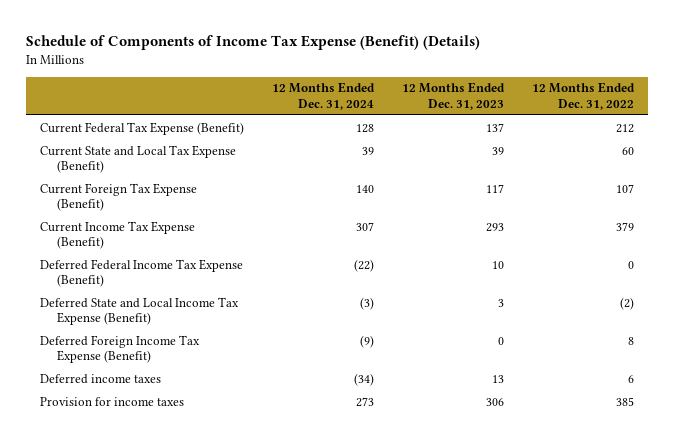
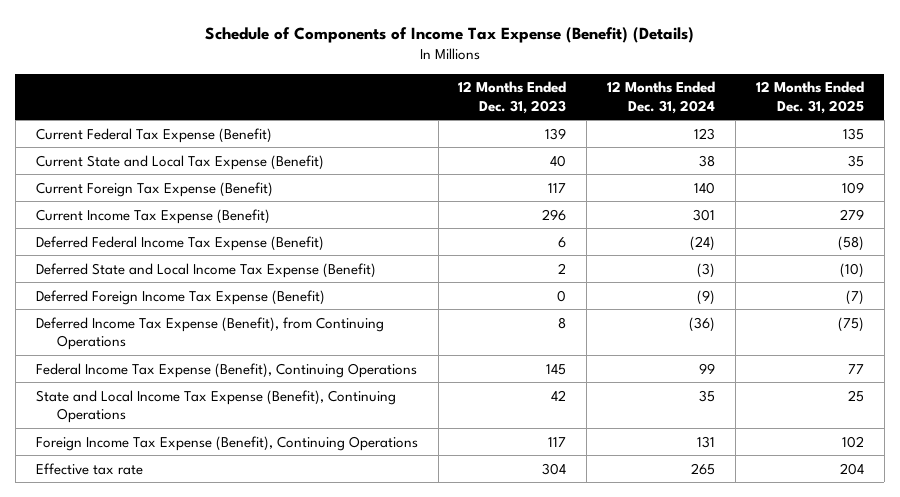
- | 12 Months Ended Dec. 31, 2024 | 12 Months Ended Dec. 31, 2023 | 12 Months Ended Dec. 31, 2022
+ | 12 Months Ended Dec. 31, 2023 | 12 Months Ended Dec. 31, 2024 | 12 Months Ended Dec. 31, 2025
- Current Federal Tax Expense (Benefit) | 128 | 137 | 212
- Current State and Local Tax Expense (Benefit) | 39 | 39 | 60
+ Current Federal Tax Expense (Benefit) | 139 | 123 | 135
+ Current State and Local Tax Expense (Benefit) | 40 | 38 | 35
- Current Income Tax Expense (Benefit) | 307 | 293 | 379
- Deferred Federal Income Tax Expense (Benefit) | (22) | 10 | 0
- Deferred State and Local Income Tax Expense (Benefit) | (3) | 3 | (2)
+ Current Income Tax Expense (Benefit) | 296 | 301 | 279
+ Deferred Federal Income Tax Expense (Benefit) | 6 | (24) | (58)
+ Deferred State and Local Income Tax Expense (Benefit) | 2 | (3) | (10)
- Deferred income taxes | (34) | 13 | 6
- Provision for income taxes | 273 | 306 | 385
+ Deferred Income Tax Expense (Benefit), from Continuing Operations | 8 | (36) | (75)
+ Federal Income Tax Expense (Benefit), Continuing Operations | 145 | 99 | 77
+ State and Local Income Tax Expense (Benefit), Continuing Operations | 42 | 35 | 25
+ Foreign Income Tax Expense (Benefit), Continuing Operations | 117 | 131 | 102
+ Effective tax rate | 304 | 265 | 204

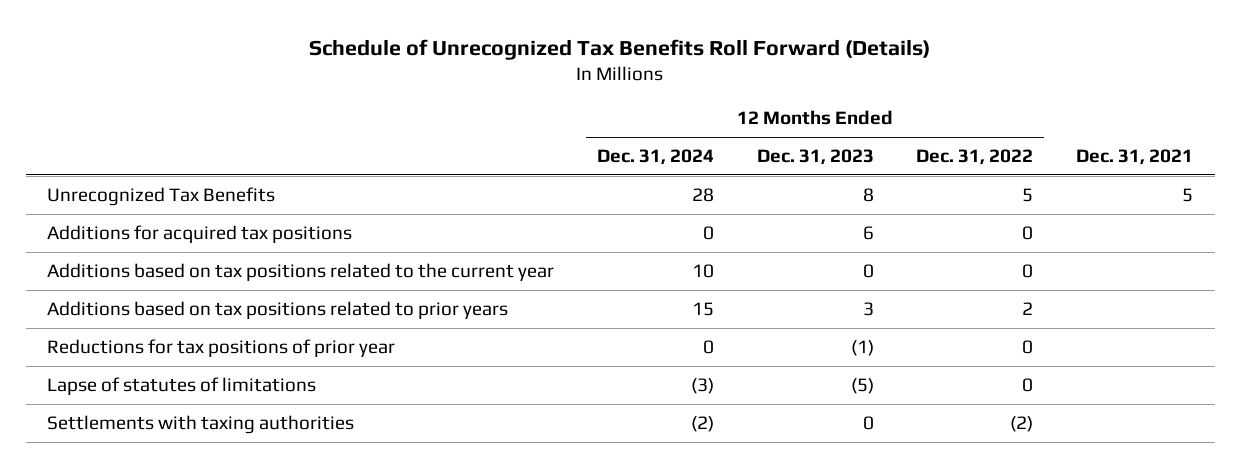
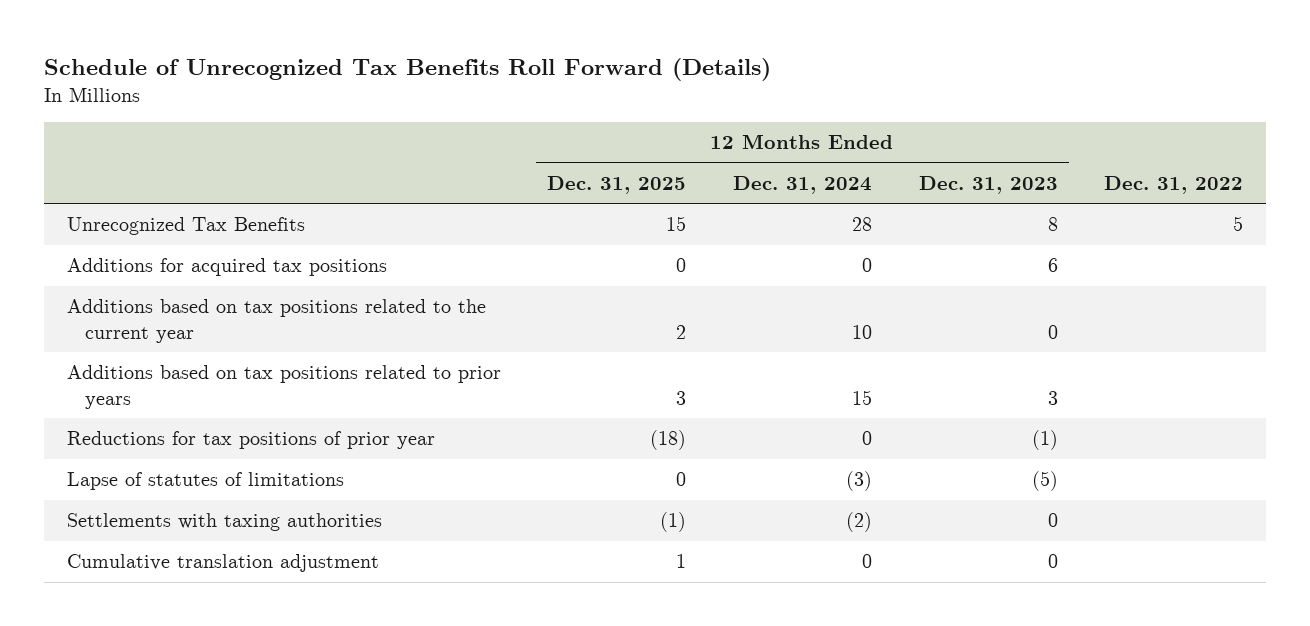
- | 12 Months Ended Dec. 31, 2024 | 12 Months Ended Dec. 31, 2023 | 12 Months Ended Dec. 31, 2022 | Dec. 31, 2021
+ | 12 Months Ended Dec. 31, 2025 | 12 Months Ended Dec. 31, 2024 | 12 Months Ended Dec. 31, 2023 | Dec. 31, 2022
+ Cumulative translation adjustment | 1 | 0 | 0 |

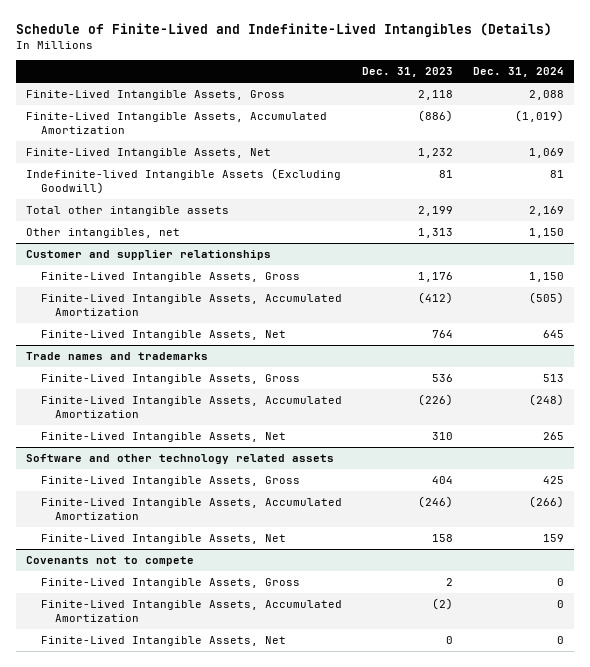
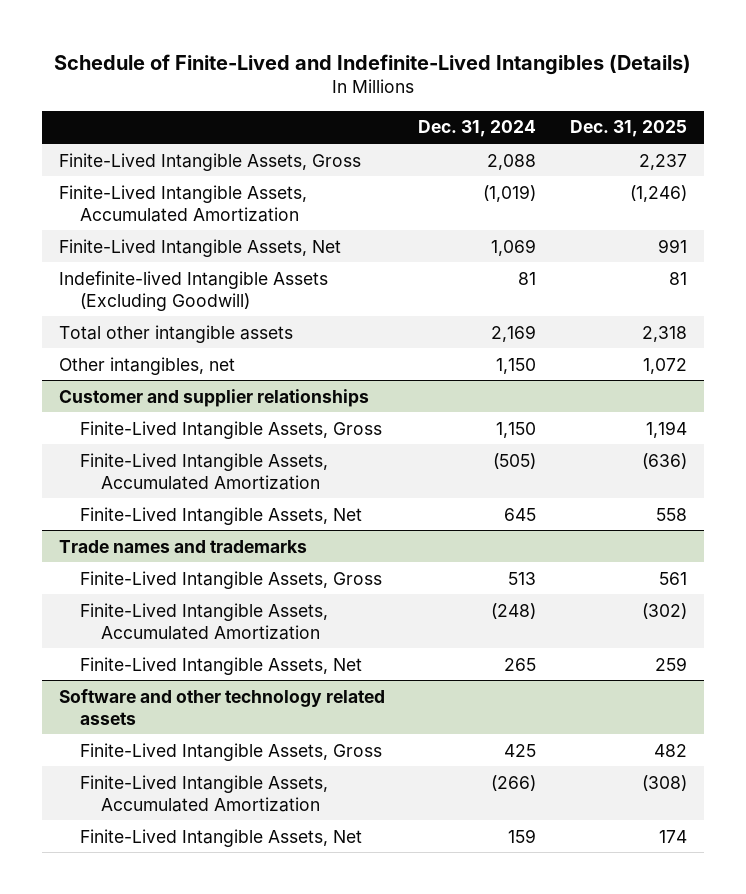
- | Dec. 31, 2023 | Dec. 31, 2024
+ | Dec. 31, 2024 | Dec. 31, 2025
- Covenants not to compete
- Finite-Lived Intangible Assets, Gross | 2 | 0
- Finite-Lived Intangible Assets, Accumulated Amortization | (2) | 0
- Finite-Lived Intangible Assets, Net | 0 | 0

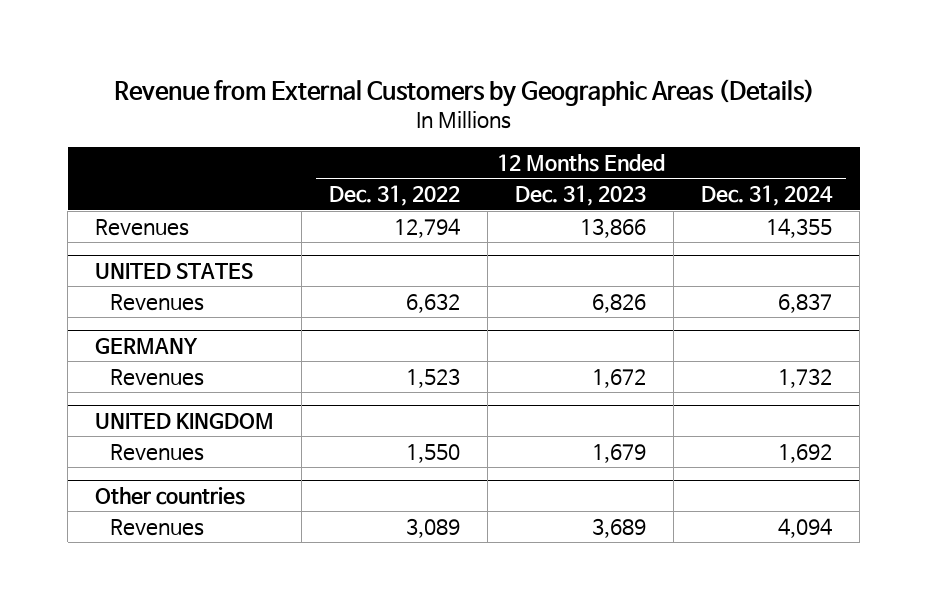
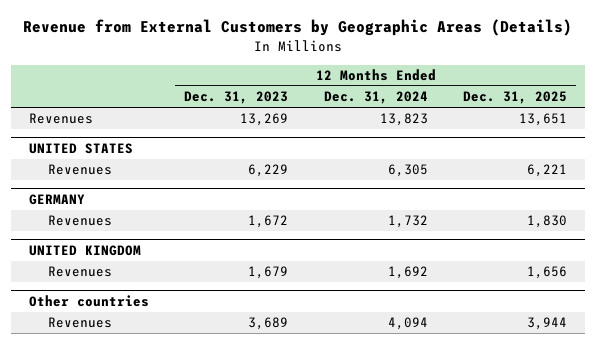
- | 12 Months Ended Dec. 31, 2022 | 12 Months Ended Dec. 31, 2023 | 12 Months Ended Dec. 31, 2024
+ | 12 Months Ended Dec. 31, 2023 | 12 Months Ended Dec. 31, 2024 | 12 Months Ended Dec. 31, 2025
- Revenues | 12,794 | 13,866 | 14,355
+ Revenues | 13,269 | 13,823 | 13,651
@ UNITED STATES
- Revenues | 6,632 | 6,826 | 6,837
+ Revenues | 6,229 | 6,305 | 6,221

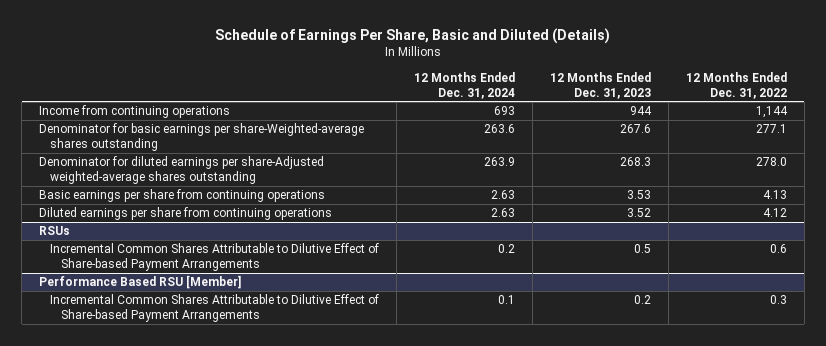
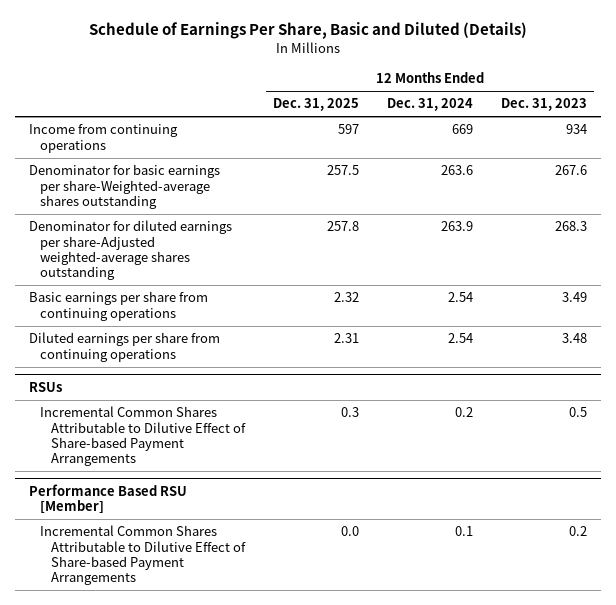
- | 12 Months Ended Dec. 31, 2024 | 12 Months Ended Dec. 31, 2023 | 12 Months Ended Dec. 31, 2022
+ | 12 Months Ended Dec. 31, 2025 | 12 Months Ended Dec. 31, 2024 | 12 Months Ended Dec. 31, 2023
- Income from continuing operations | 693 | 944 | 1,144
+ Income from continuing operations | 597 | 669 | 934
- Basic earnings per share from continuing operations | 2.63 | 3.53 | 4.13
- Diluted earnings per share from continuing operations | 2.63 | 3.52 | 4.12
+ Basic earnings per share from continuing operations | 2.32 | 2.54 | 3.49
+ Diluted earnings per share from continuing operations | 2.31 | 2.54 | 3.48

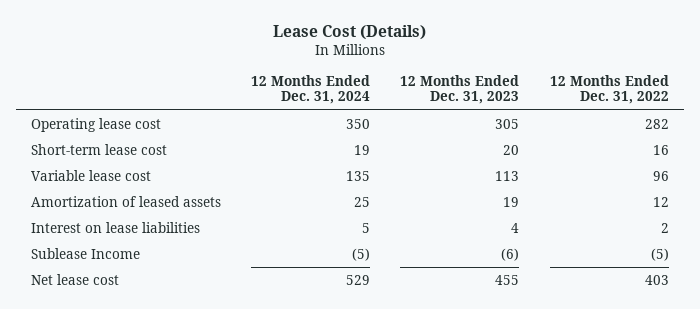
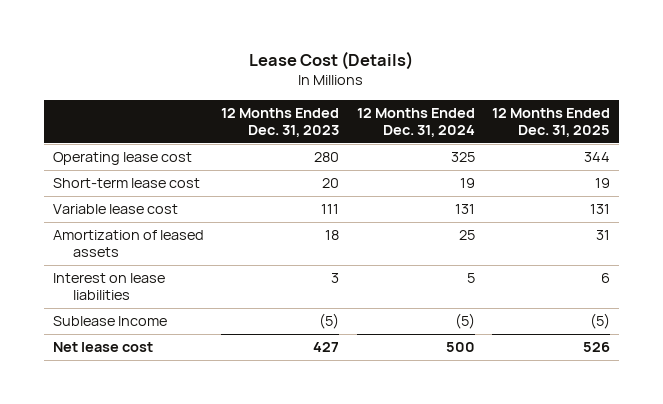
- | 12 Months Ended Dec. 31, 2024 | 12 Months Ended Dec. 31, 2023 | 12 Months Ended Dec. 31, 2022
+ | 12 Months Ended Dec. 31, 2023 | 12 Months Ended Dec. 31, 2024 | 12 Months Ended Dec. 31, 2025
- Operating lease cost | 350 | 305 | 282
+ Operating lease cost | 280 | 325 | 344
- Variable lease cost | 135 | 113 | 96
- Amortization of leased assets | 25 | 19 | 12
- Interest on lease liabilities | 5 | 4 | 2
- Sublease Income | (5) | (6) | (5)
- Net lease cost | 529 | 455 | 403
+ Variable lease cost | 111 | 131 | 131
+ Amortization of leased assets | 18 | 25 | 31
+ Interest on lease liabilities | 3 | 5 | 6
+ Sublease Income | (5) | (5) | (5)
+ Net lease cost | 427 | 500 | 526

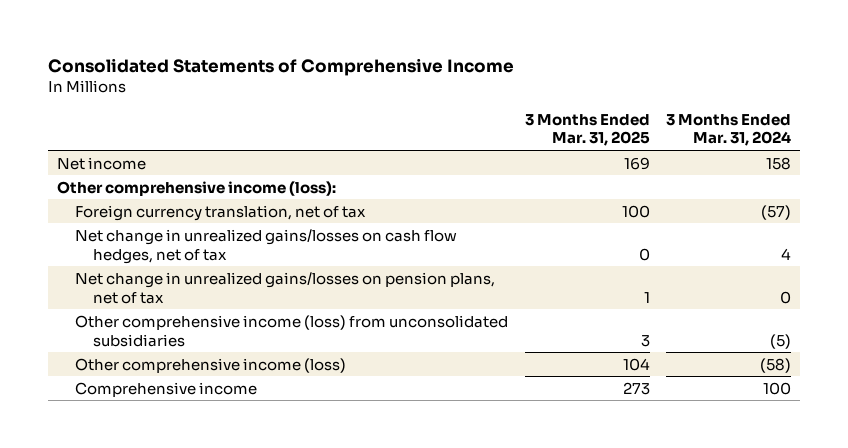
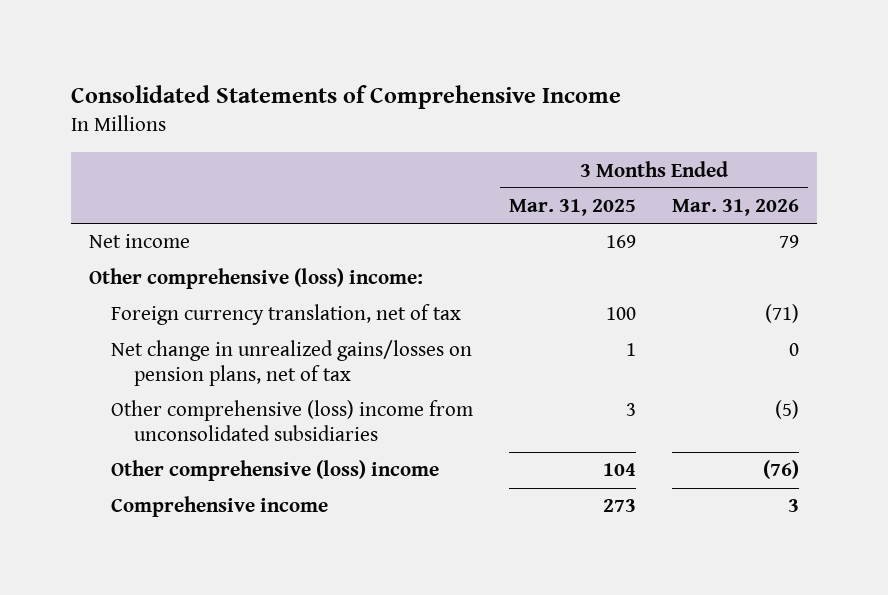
- | 3 Months Ended Mar. 31, 2025 | 3 Months Ended Mar. 31, 2024
+ | 3 Months Ended Mar. 31, 2025 | 3 Months Ended Mar. 31, 2026
- Other comprehensive income (loss):
+ Other comprehensive (loss) income:
- Net change in unrealized gains/losses on cash flow hedges, net of tax | 0 | 4
- Other comprehensive income (loss) from unconsolidated subsidiaries | 3 | (5)
- Other comprehensive income (loss) | 104 | (58)
+ Other comprehensive (loss) income from unconsolidated subsidiaries | 3 | (5)
+ Other comprehensive (loss) income | 104 | (76)

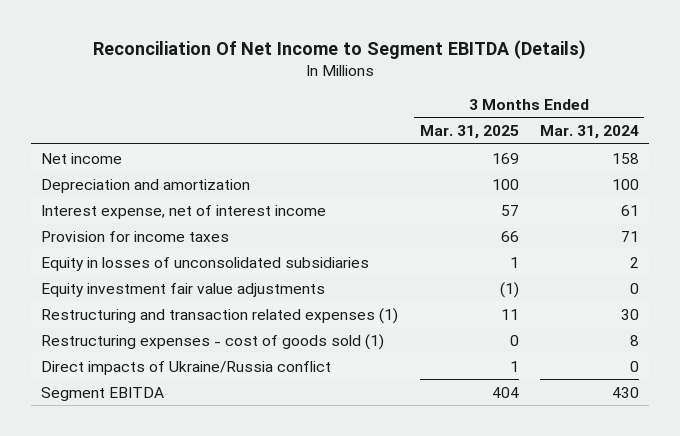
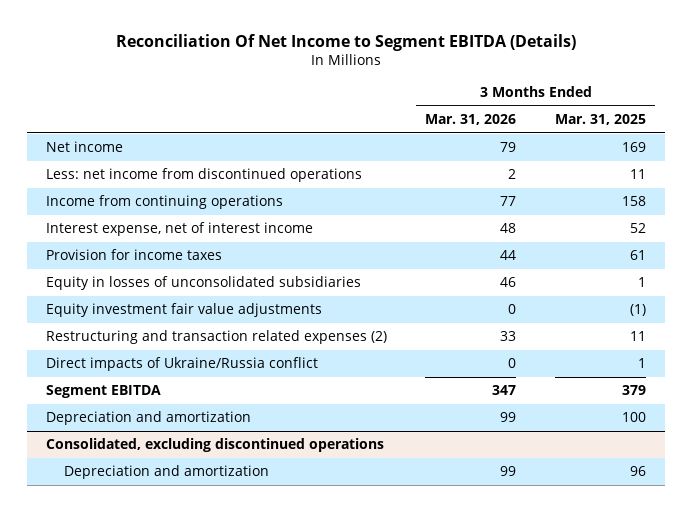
- | 3 Months Ended Mar. 31, 2025 | 3 Months Ended Mar. 31, 2024
+ | 3 Months Ended Mar. 31, 2026 | 3 Months Ended Mar. 31, 2025
- Interest expense, net of interest income | 57 | 61
- Provision for income taxes | 66 | 71
+ Less: net income from discontinued operations | 2 | 11
+ Income from continuing operations | 77 | 158
+ Interest expense, net of interest income | 48 | 52
+ Provision for income taxes | 44 | 61
- Restructuring and transaction related expenses (1) | 11 | 30
- Restructuring expenses - cost of goods sold (1) | 0 | 8
+ Restructuring and transaction related expenses (2) | 33 | 11
- Segment EBITDA | 404 | 430
+ Segment EBITDA | 347 | 379
moved down: Depreciation and amortization | 99 | 100
+ Consolidated, excluding discontinued operations
+ Depreciation and amortization | 99 | 96

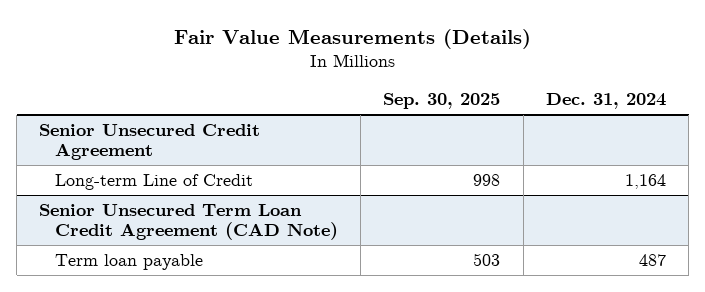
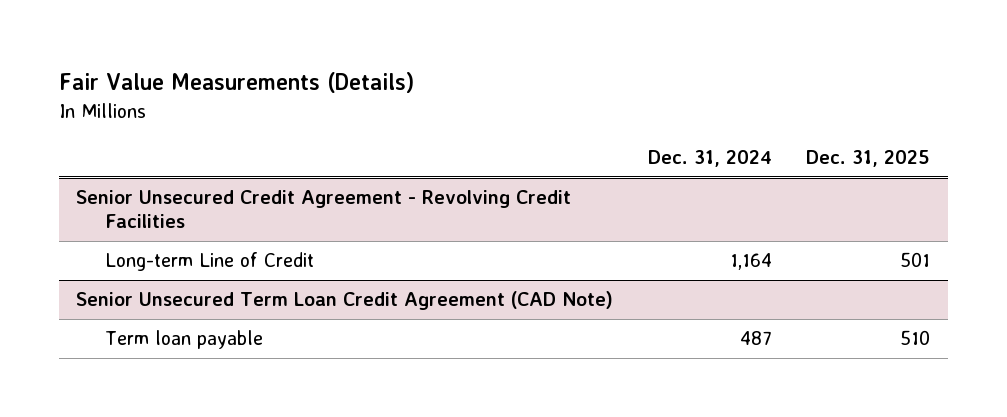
- | Sep. 30, 2025 | Dec. 31, 2024
+ | Dec. 31, 2024 | Dec. 31, 2025
- Senior Unsecured Credit Agreement
+ Senior Unsecured Credit Agreement - Revolving Credit Facilities

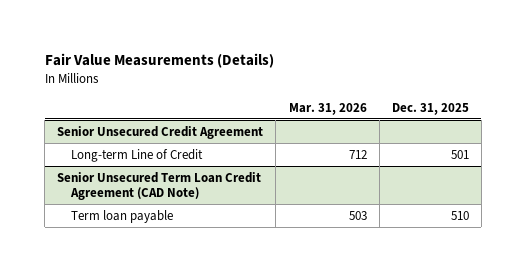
- | Dec. 31, 2024 | Dec. 31, 2025
+ | Mar. 31, 2026 | Dec. 31, 2025
- Senior Unsecured Credit Agreement - Revolving Credit Facilities
+ Senior Unsecured Credit Agreement

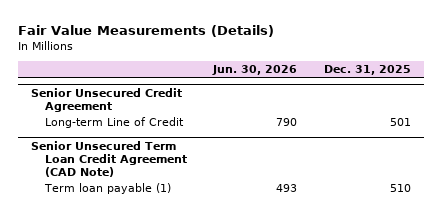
- | Mar. 31, 2026 | Dec. 31, 2025
+ | Jun. 30, 2026 | Dec. 31, 2025
@ Senior Unsecured Term Loan Credit Agreement (CAD Note)
- Term loan payable | 503 | 510
+ Term loan payable (1) | 493 | 510

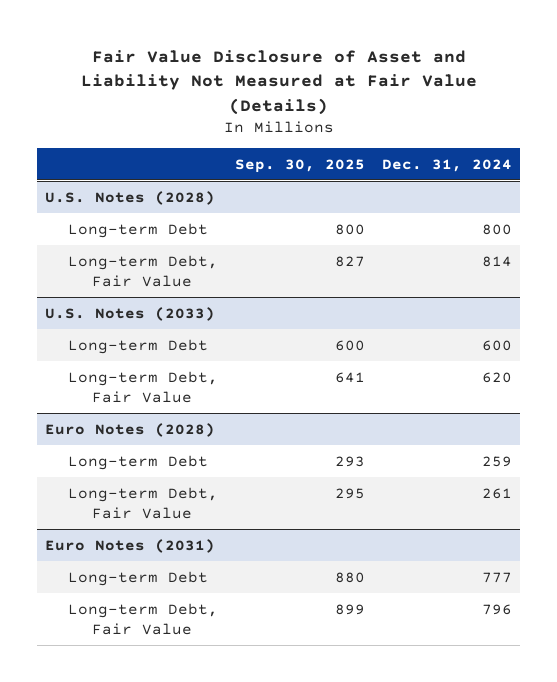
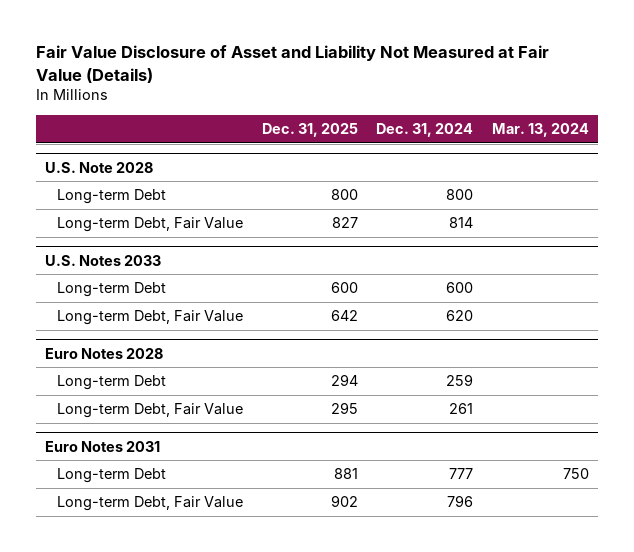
- | Sep. 30, 2025 | Dec. 31, 2024
+ | Dec. 31, 2025 | Dec. 31, 2024 | Mar. 13, 2024
- U.S. Notes (2028)
+ U.S. Note 2028
- U.S. Notes (2033)
+ U.S. Notes 2033
- Euro Notes (2028)
+ Euro Notes 2028
- Euro Notes (2031)
+ Euro Notes 2031

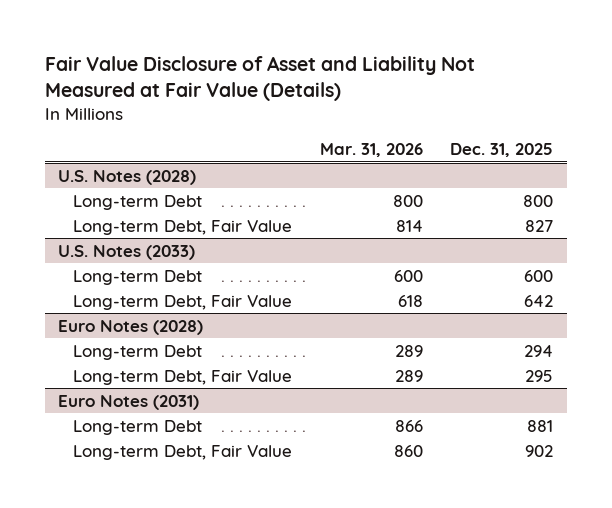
- | Dec. 31, 2025 | Dec. 31, 2024 | Mar. 13, 2024
+ | Mar. 31, 2026 | Dec. 31, 2025
- U.S. Note 2028
+ U.S. Notes (2028)
- U.S. Notes 2033
+ U.S. Notes (2033)
- Euro Notes 2028
+ Euro Notes (2028)
- Euro Notes 2031
+ Euro Notes (2031)

